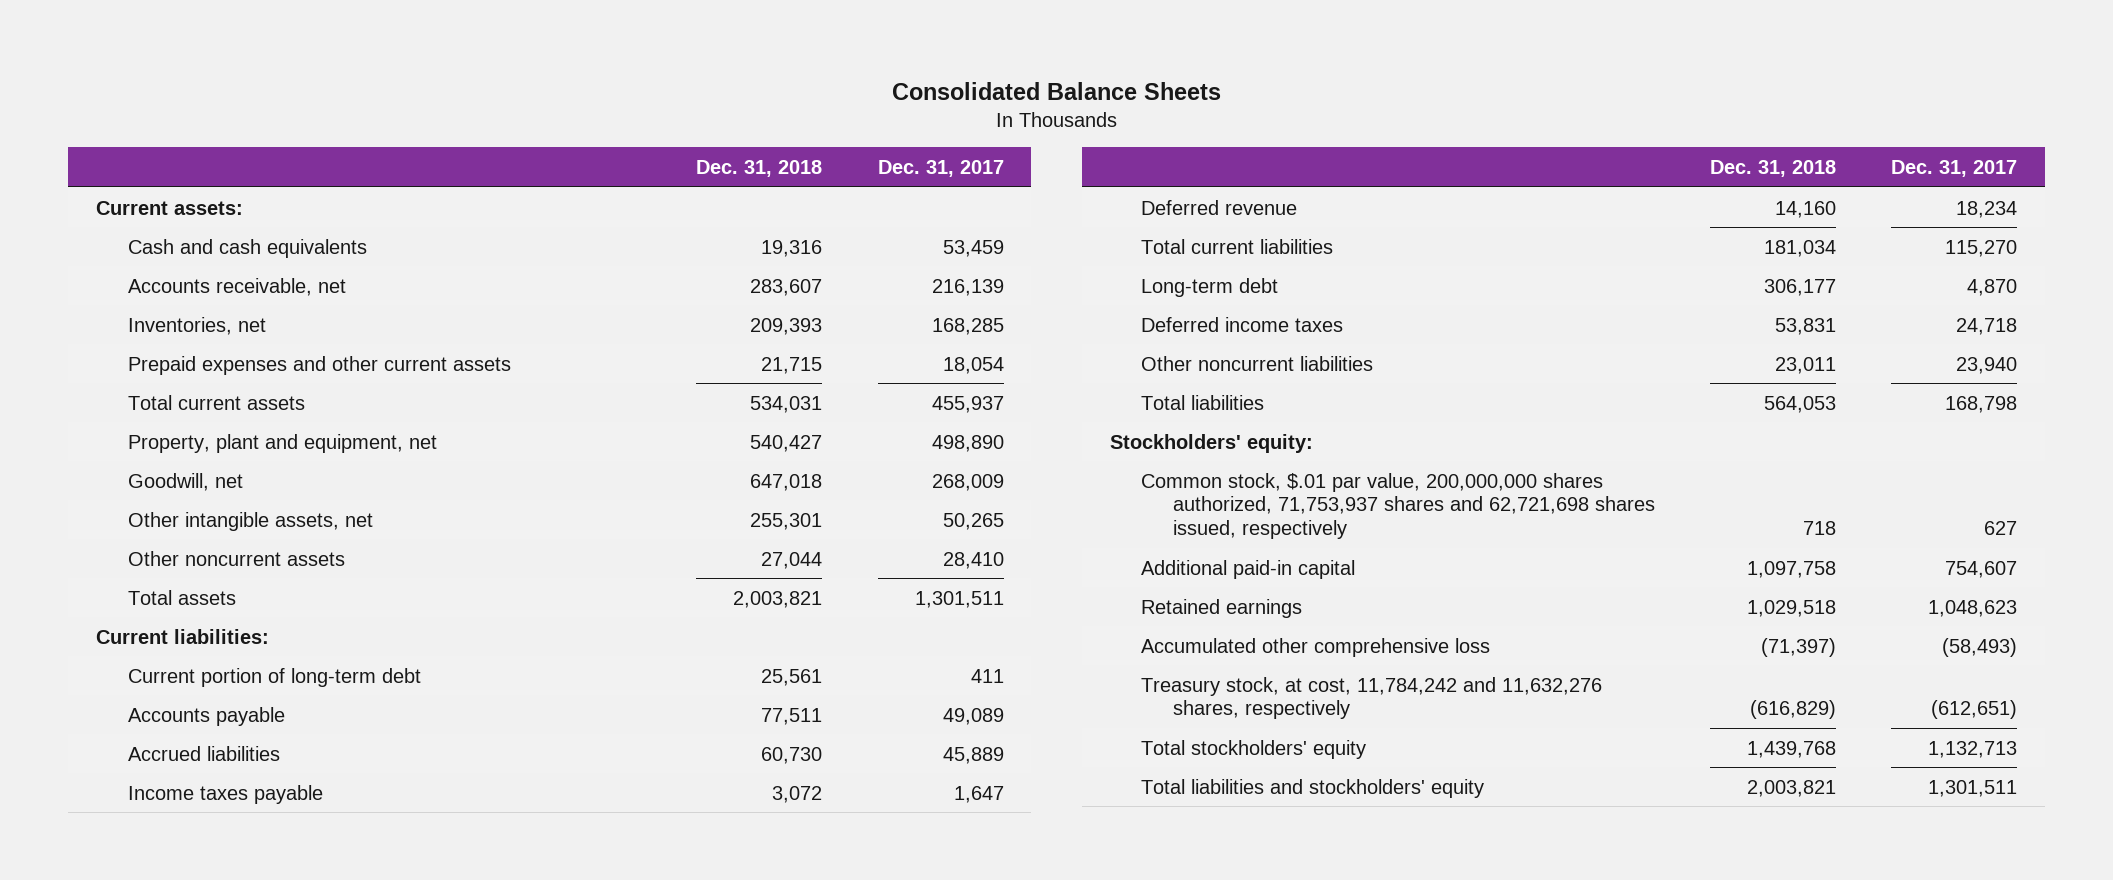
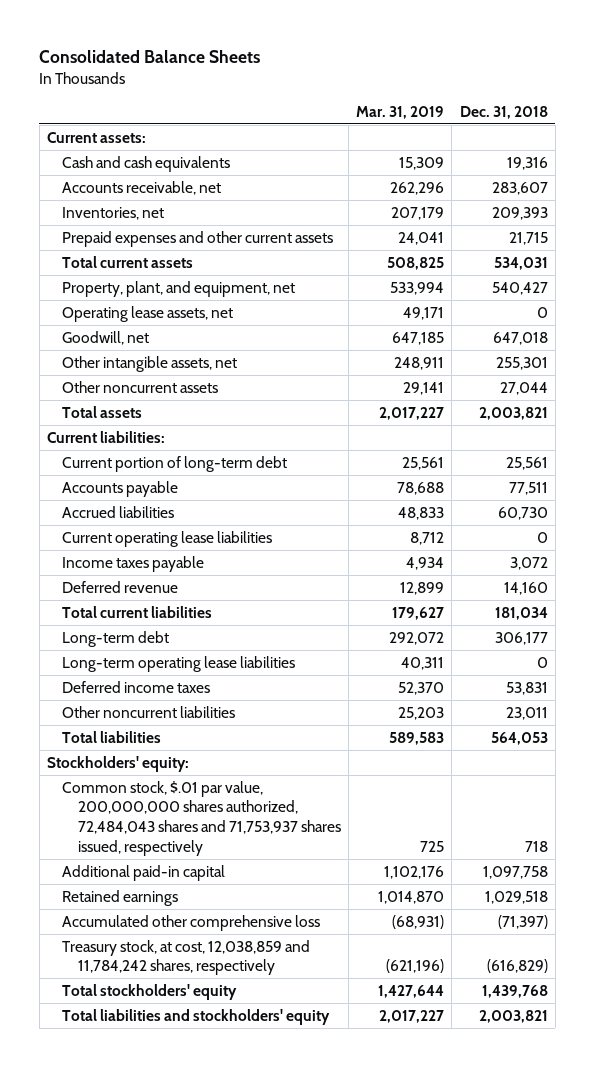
- | Dec. 31, 2018 | Dec. 31, 2017
+ | Mar. 31, 2019 | Dec. 31, 2018
- Property, plant and equipment, net | 540,427 | 498,890
+ Property, plant, and equipment, net | 533,994 | 540,427
+ Operating lease assets, net | 49,171 | 0
+ Current operating lease liabilities | 8,712 | 0
+ Long-term operating lease liabilities | 40,311 | 0
- Common stock, $.01 par value, 200,000,000 shares authorized, 71,753,937 shares and 62,721,698 shares issued, respectively | 718 | 627
+ Common stock, $.01 par value, 200,000,000 shares authorized, 72,484,043 shares and 71,753,937 shares issued, respectively | 725 | 718
- Treasury stock, at cost, 11,784,242 and 11,632,276 shares, respectively | (616,829) | (612,651)
+ Treasury stock, at cost, 12,038,859 and 11,784,242 shares, respectively | (621,196) | (616,829)

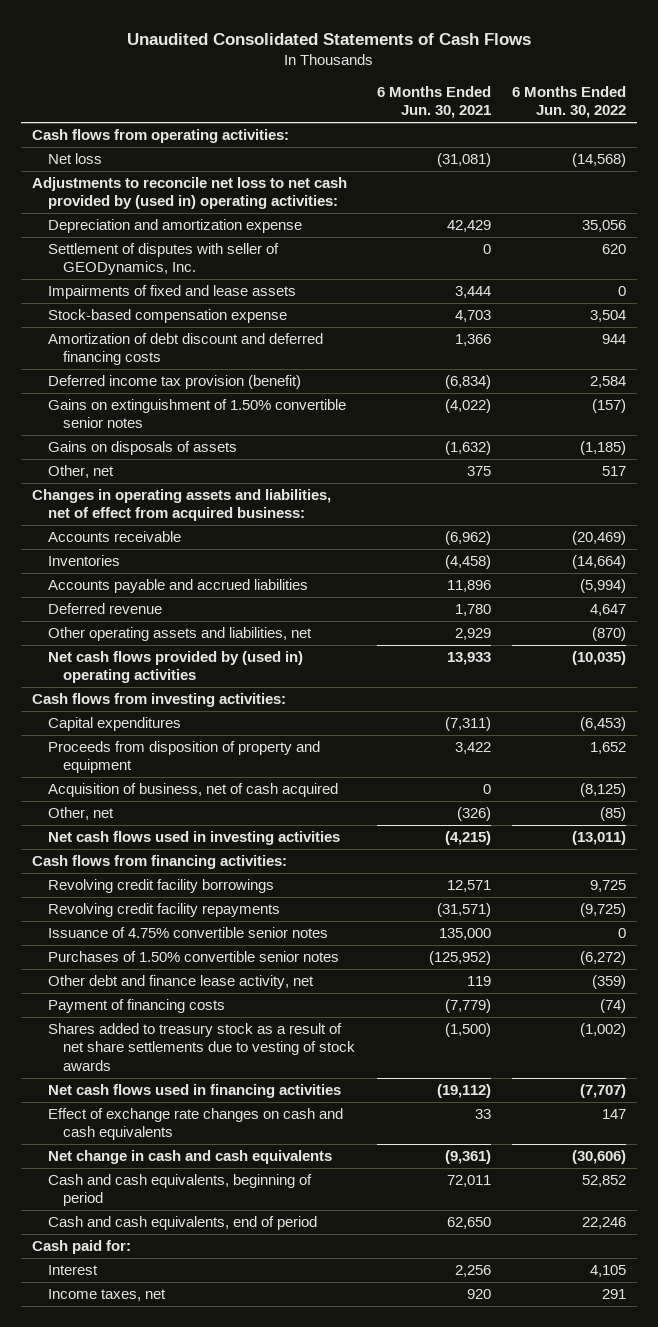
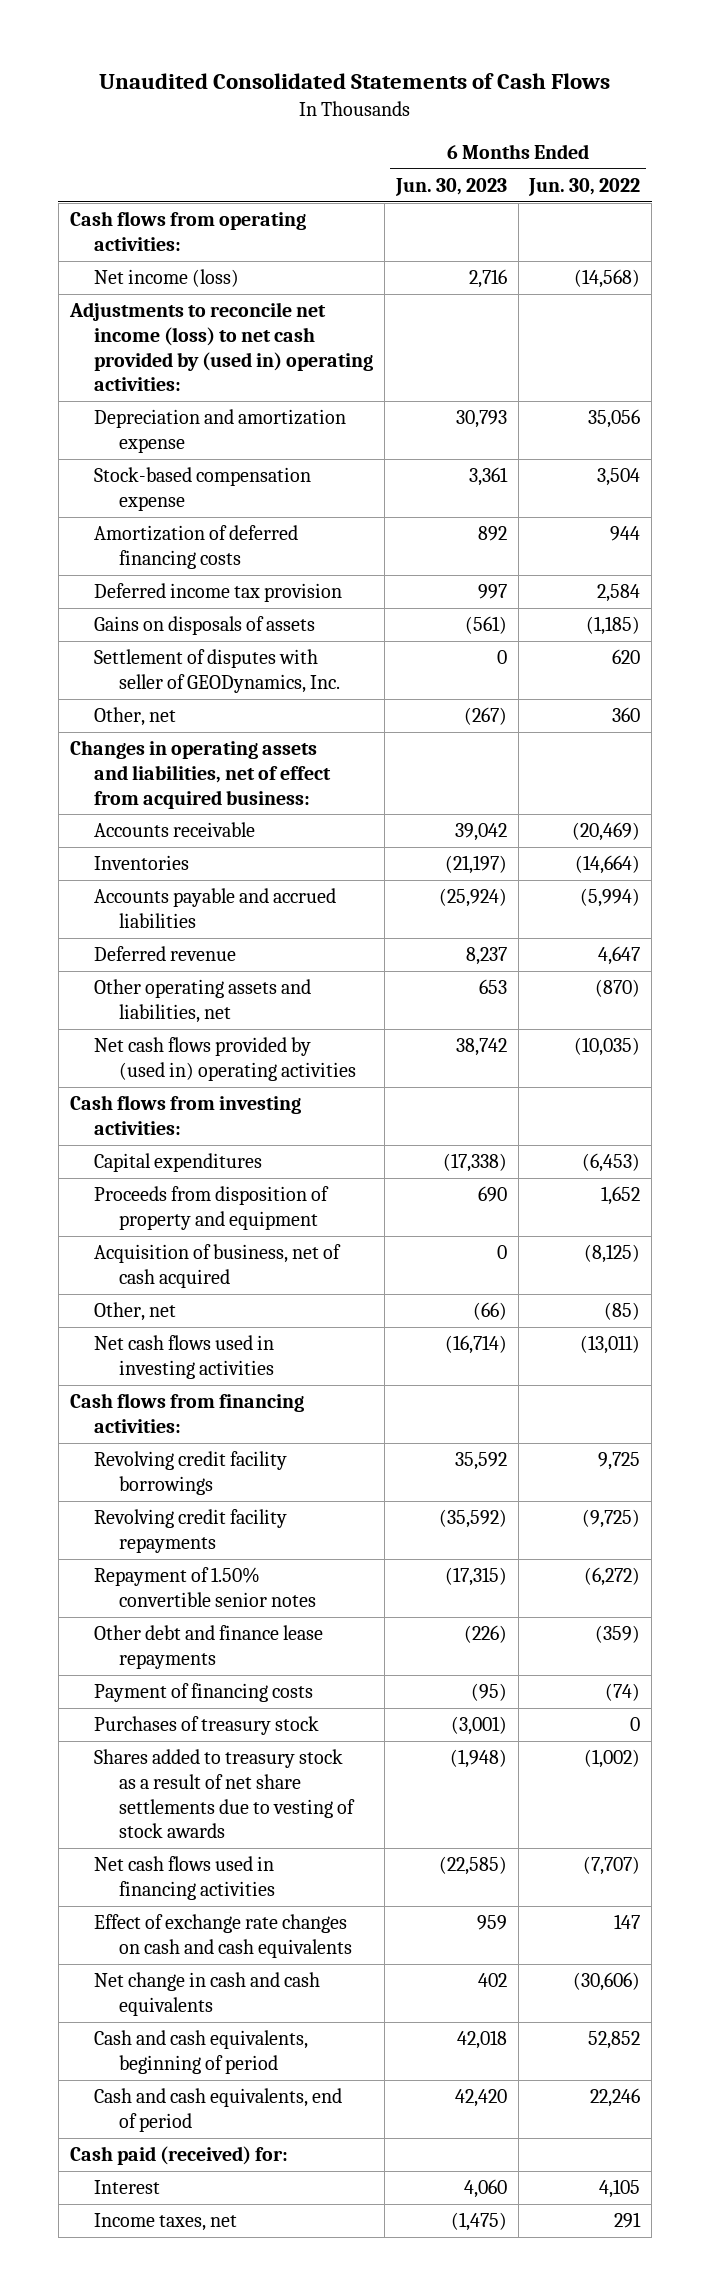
- | 6 Months Ended Jun. 30, 2021 | 6 Months Ended Jun. 30, 2022
+ | 6 Months Ended Jun. 30, 2023 | 6 Months Ended Jun. 30, 2022
- Net loss | (31,081) | (14,568)
- Adjustments to reconcile net loss to net cash provided by (used in) operating activities:
+ Net income (loss) | 2,716 | (14,568)
+ Adjustments to reconcile net income (loss) to net cash provided by (used in) operating activities:
- Impairments of fixed and lease assets | 3,444 | 0
- Amortization of debt discount and deferred financing costs | 1,366 | 944
- Deferred income tax provision (benefit) | (6,834) | 2,584
- Gains on extinguishment of 1.50% convertible senior notes | (4,022) | (157)
+ Amortization of deferred financing costs | 892 | 944
+ Deferred income tax provision | 997 | 2,584
- Other, net | 375 | 517
moved down: Settlement of disputes with seller of GEODynamics, Inc. | 0 | 620
+ Other, net | (267) | 360
- Issuance of 4.75% convertible senior notes | 135,000 | 0
- Purchases of 1.50% convertible senior notes | (125,952) | (6,272)
- Other debt and finance lease activity, net | 119 | (359)
+ Repayment of 1.50% convertible senior notes | (17,315) | (6,272)
+ Other debt and finance lease repayments | (226) | (359)
+ Purchases of treasury stock | (3,001) | 0
- Cash paid for:
+ Cash paid (received) for:

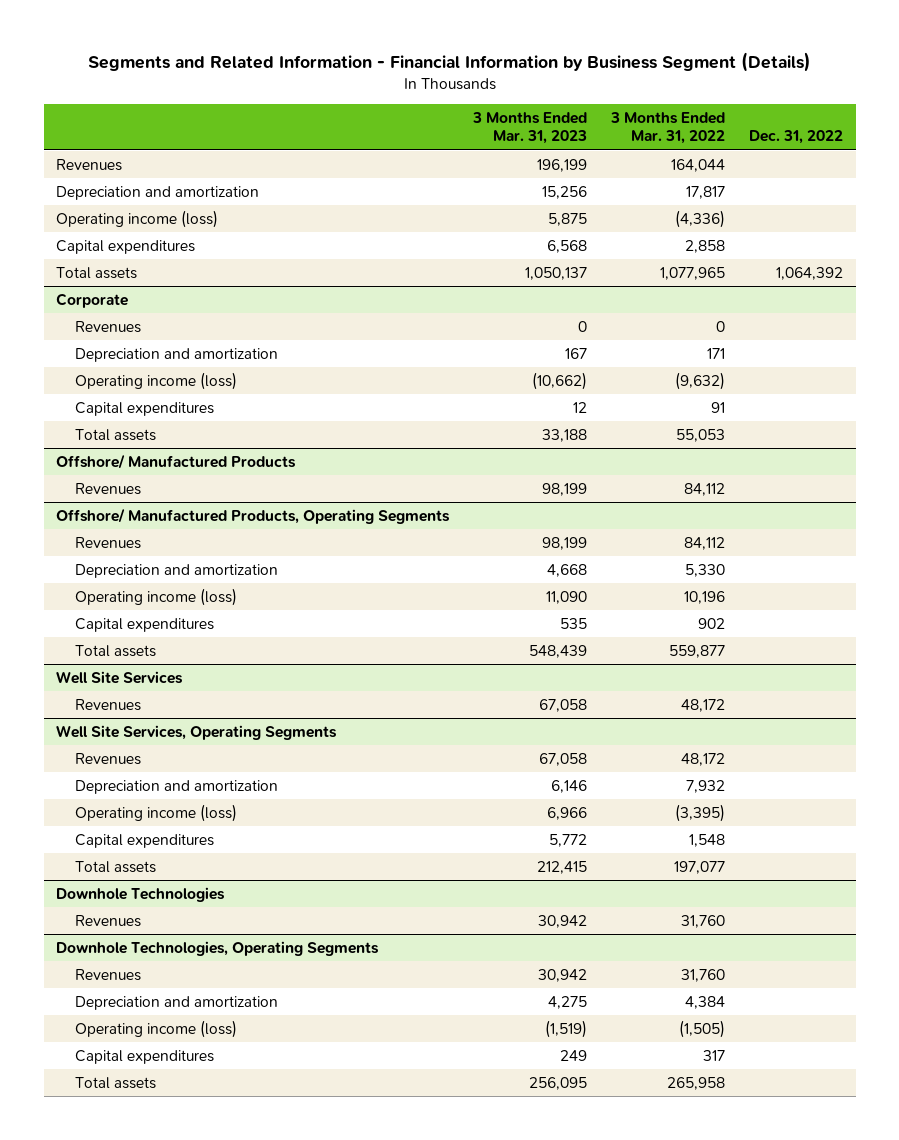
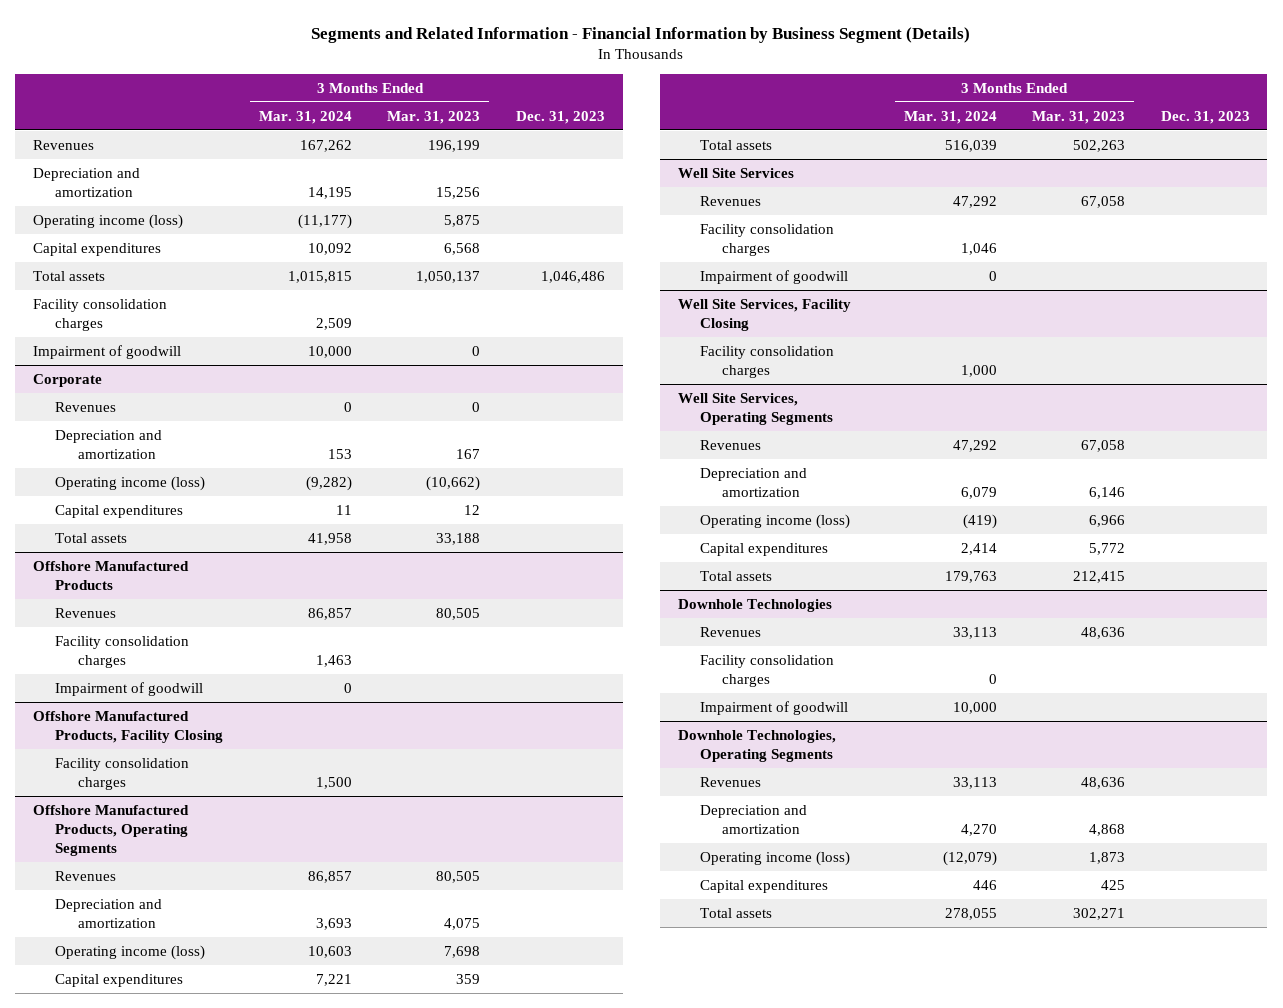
- | 3 Months Ended Mar. 31, 2023 | 3 Months Ended Mar. 31, 2022 | Dec. 31, 2022
+ | 3 Months Ended Mar. 31, 2024 | 3 Months Ended Mar. 31, 2023 | Dec. 31, 2023
+ Facility consolidation charges | 2,509 | |
+ Impairment of goodwill | 10,000 | 0 |
- Offshore/ Manufactured Products
- Revenues | 98,199 | 84,112 |
- Offshore/ Manufactured Products, Operating Segments
- Revenues | 98,199 | 84,112 |
- Depreciation and amortization | 4,668 | 5,330 |
- Operating income (loss) | 11,090 | 10,196 |
- Capital expenditures | 535 | 902 |
- Total assets | 548,439 | 559,877 |
+ Offshore Manufactured Products
+ Revenues | 86,857 | 80,505 |
+ Facility consolidation charges | 1,463 | |
+ Impairment of goodwill | 0 | |
+ Offshore Manufactured Products, Facility Closing
+ Facility consolidation charges | 1,500 | |
+ Offshore Manufactured Products, Operating Segments
+ Revenues | 86,857 | 80,505 |
+ Depreciation and amortization | 3,693 | 4,075 |
+ Operating income (loss) | 10,603 | 7,698 |
+ Capital expenditures | 7,221 | 359 |
+ Total assets | 516,039 | 502,263 |
@ Well Site Services
+ Facility consolidation charges | 1,046 | |
+ Impairment of goodwill | 0 | |
+ Well Site Services, Facility Closing
+ Facility consolidation charges | 1,000 | |
@ Downhole Technologies
- Revenues | 30,942 | 31,760 |
+ Revenues | 33,113 | 48,636 |
+ Facility consolidation charges | 0 | |
+ Impairment of goodwill | 10,000 | |
@ Downhole Technologies, Operating Segments
- Revenues | 30,942 | 31,760 |
- Depreciation and amortization | 4,275 | 4,384 |
- Operating income (loss) | (1,519) | (1,505) |
- Capital expenditures | 249 | 317 |
- Total assets | 256,095 | 265,958 |
+ Revenues | 33,113 | 48,636 |
+ Depreciation and amortization | 4,270 | 4,868 |
+ Operating income (loss) | (12,079) | 1,873 |
+ Capital expenditures | 446 | 425 |
+ Total assets | 278,055 | 302,271 |

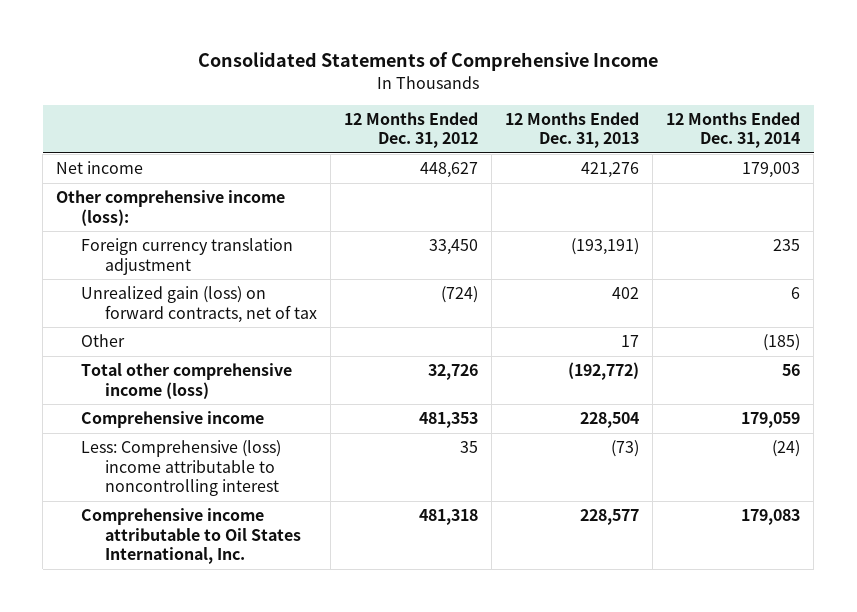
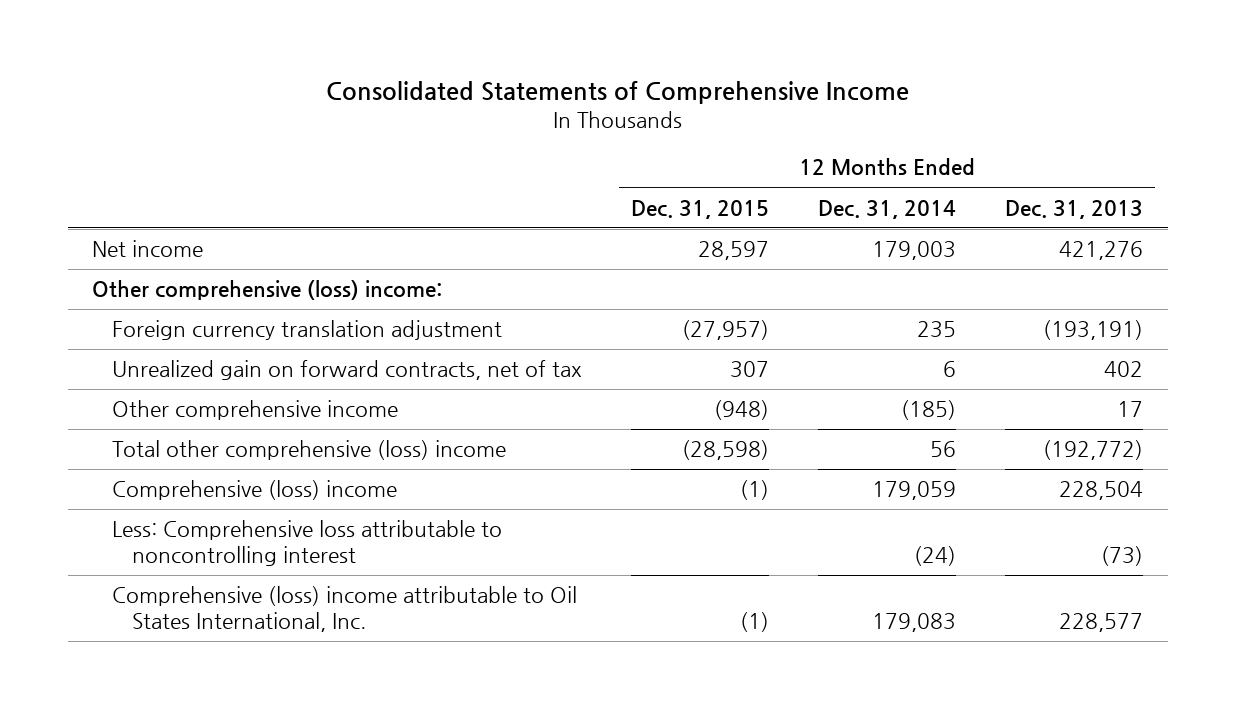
- | 12 Months Ended Dec. 31, 2012 | 12 Months Ended Dec. 31, 2013 | 12 Months Ended Dec. 31, 2014
+ | 12 Months Ended Dec. 31, 2015 | 12 Months Ended Dec. 31, 2014 | 12 Months Ended Dec. 31, 2013
- Other comprehensive income (loss):
+ Other comprehensive (loss) income:
- Unrealized gain (loss) on forward contracts, net of tax | (724) | 402 | 6
- Other | | 17 | (185)
- Total other comprehensive income (loss) | 32,726 | (192,772) | 56
- Comprehensive income | 481,353 | 228,504 | 179,059
- Less: Comprehensive (loss) income attributable to noncontrolling interest | 35 | (73) | (24)
- Comprehensive income attributable to Oil States International, Inc. | 481,318 | 228,577 | 179,083
+ Unrealized gain on forward contracts, net of tax | 307 | 6 | 402
+ Other comprehensive income | (948) | (185) | 17
+ Total other comprehensive (loss) income | (28,598) | 56 | (192,772)
+ Comprehensive (loss) income | (1) | 179,059 | 228,504
+ Less: Comprehensive loss attributable to noncontrolling interest | | (24) | (73)
+ Comprehensive (loss) income attributable to Oil States International, Inc. | (1) | 179,083 | 228,577

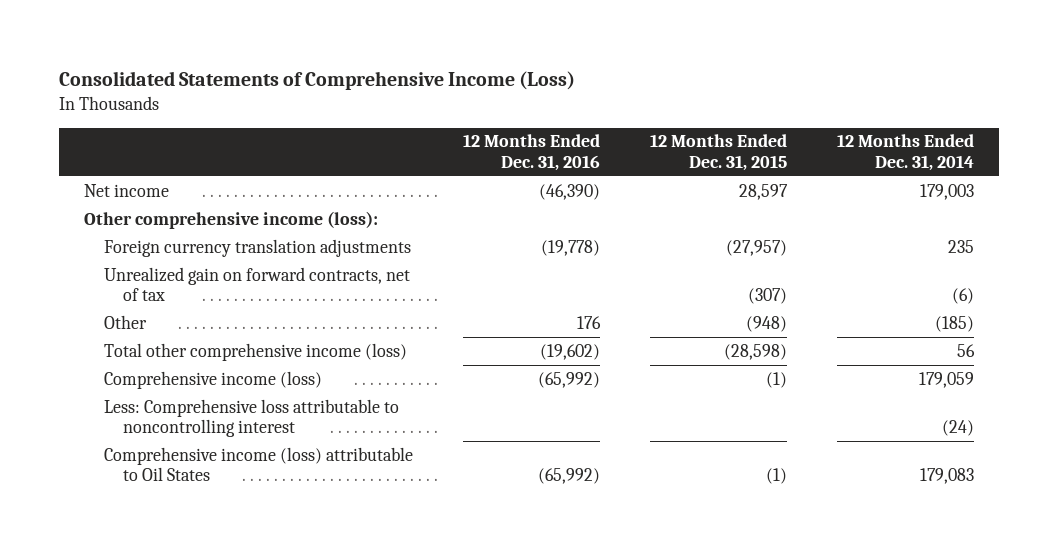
- Consolidated Statements of Comprehensive Income
+ Consolidated Statements of Comprehensive Income (Loss)
- | 12 Months Ended Dec. 31, 2015 | 12 Months Ended Dec. 31, 2014 | 12 Months Ended Dec. 31, 2013
+ | 12 Months Ended Dec. 31, 2016 | 12 Months Ended Dec. 31, 2015 | 12 Months Ended Dec. 31, 2014
- Other comprehensive (loss) income:
- Foreign currency translation adjustment | (27,957) | 235 | (193,191)
- Unrealized gain on forward contracts, net of tax | 307 | 6 | 402
- Other comprehensive income | (948) | (185) | 17
- Total other comprehensive (loss) income | (28,598) | 56 | (192,772)
- Comprehensive (loss) income | (1) | 179,059 | 228,504
+ Other comprehensive income (loss):
+ Foreign currency translation adjustments | (19,778) | (27,957) | 235
+ Unrealized gain on forward contracts, net of tax | | (307) | (6)
+ Other | 176 | (948) | (185)
+ Total other comprehensive income (loss) | (19,602) | (28,598) | 56
+ Comprehensive income (loss) | (65,992) | (1) | 179,059
- Comprehensive (loss) income attributable to Oil States International, Inc. | (1) | 179,083 | 228,577
+ Comprehensive income (loss) attributable to Oil States | (65,992) | (1) | 179,083

